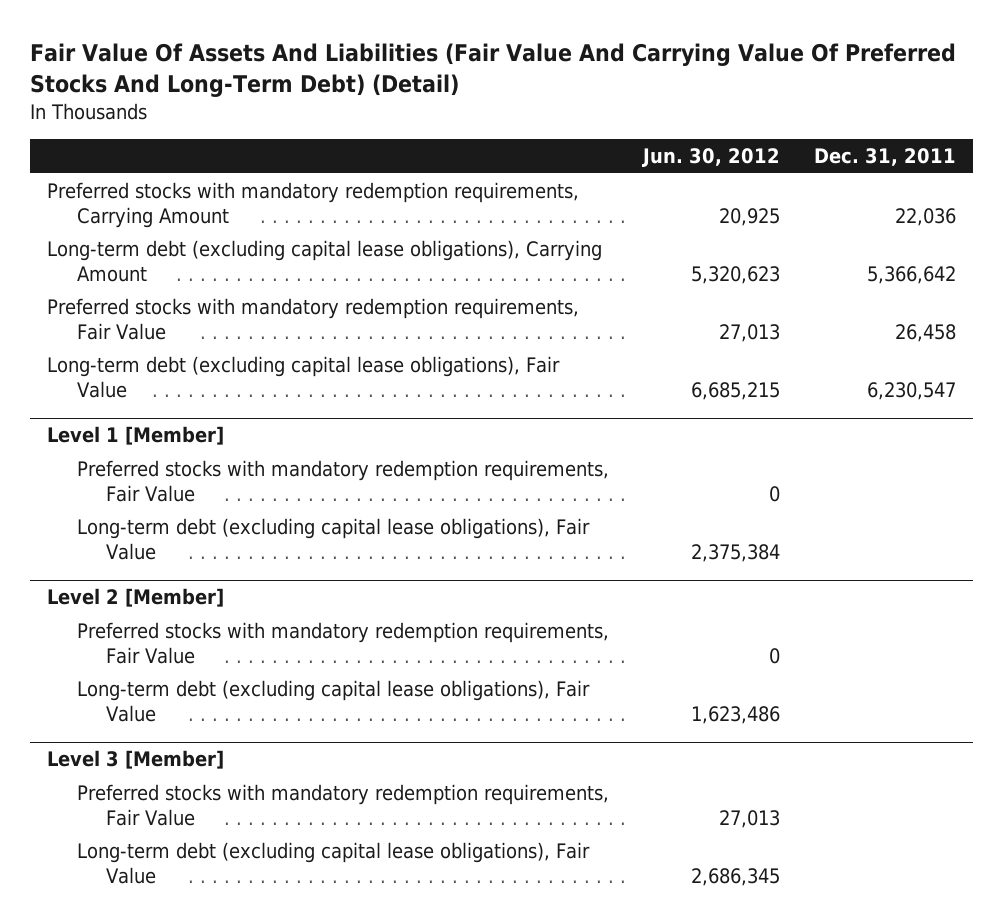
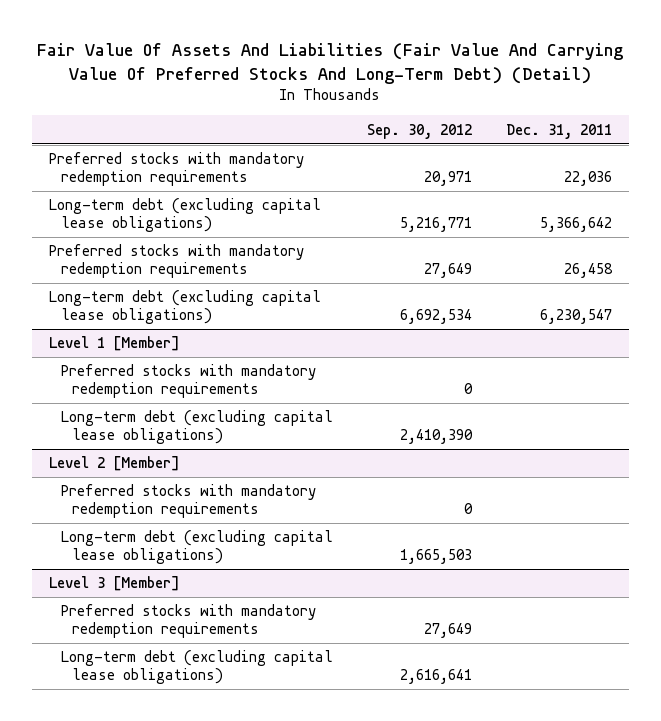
- | Jun. 30, 2012 | Dec. 31, 2011
+ | Sep. 30, 2012 | Dec. 31, 2011
- Preferred stocks with mandatory redemption requirements, Carrying Amount | 20,925 | 22,036
- Long-term debt (excluding capital lease obligations), Carrying Amount | 5,320,623 | 5,366,642
- Preferred stocks with mandatory redemption requirements, Fair Value | 27,013 | 26,458
- Long-term debt (excluding capital lease obligations), Fair Value | 6,685,215 | 6,230,547
+ Preferred stocks with mandatory redemption requirements | 20,971 | 22,036
+ Long-term debt (excluding capital lease obligations) | 5,216,771 | 5,366,642
+ Preferred stocks with mandatory redemption requirements | 27,649 | 26,458
+ Long-term debt (excluding capital lease obligations) | 6,692,534 | 6,230,547
@ Level 1 [Member]
- Preferred stocks with mandatory redemption requirements, Fair Value | 0 |
- Long-term debt (excluding capital lease obligations), Fair Value | 2,375,384 |
+ Preferred stocks with mandatory redemption requirements | 0 |
+ Long-term debt (excluding capital lease obligations) | 2,410,390 |
@ Level 2 [Member]
- Preferred stocks with mandatory redemption requirements, Fair Value | 0 |
- Long-term debt (excluding capital lease obligations), Fair Value | 1,623,486 |
+ Preferred stocks with mandatory redemption requirements | 0 |
+ Long-term debt (excluding capital lease obligations) | 1,665,503 |
@ Level 3 [Member]
- Preferred stocks with mandatory redemption requirements, Fair Value | 27,013 |
- Long-term debt (excluding capital lease obligations), Fair Value | 2,686,345 |
+ Preferred stocks with mandatory redemption requirements | 27,649 |
+ Long-term debt (excluding capital lease obligations) | 2,616,641 |

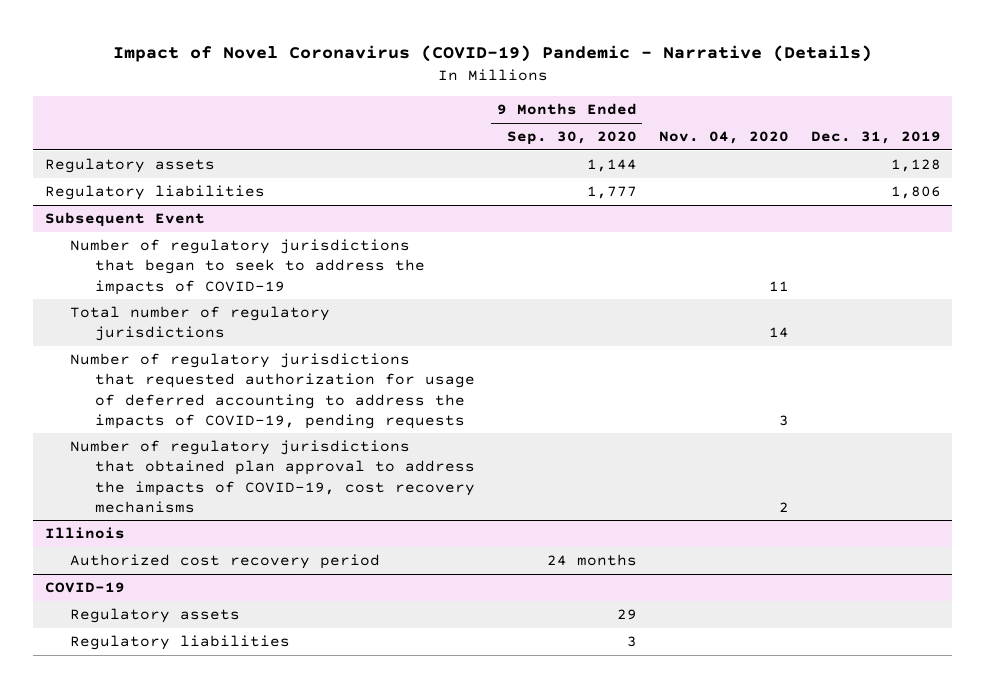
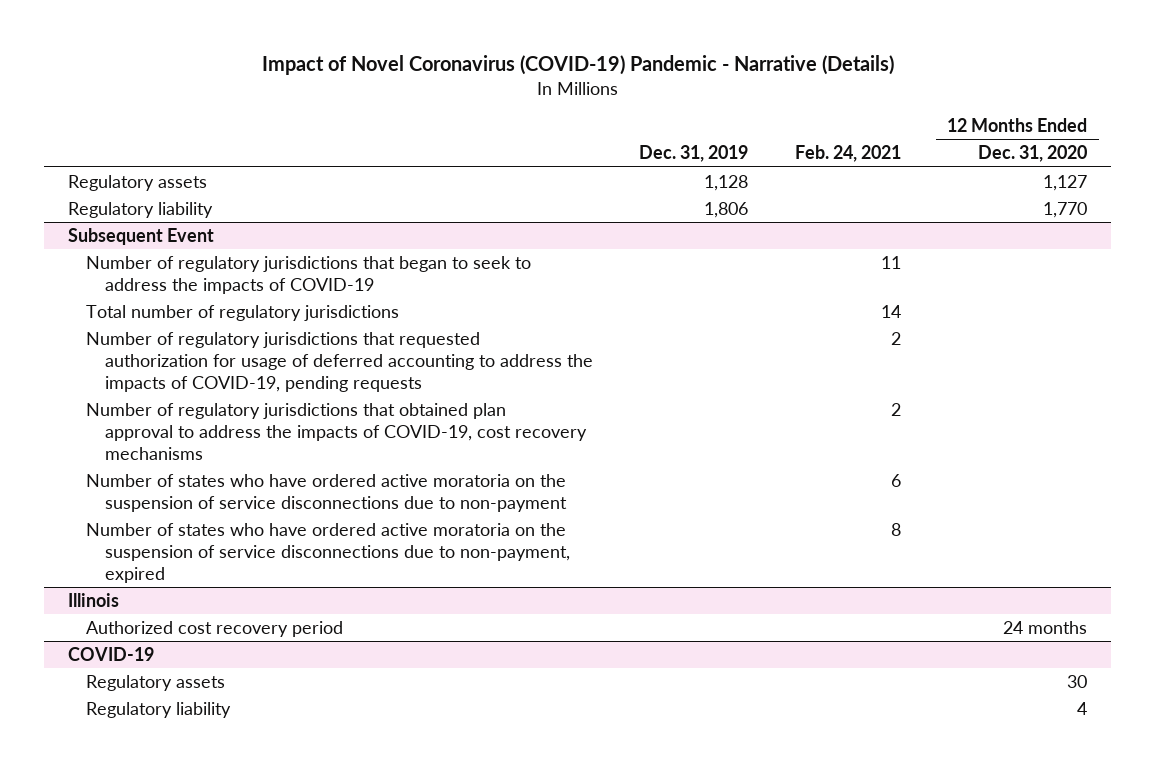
- | 9 Months Ended Sep. 30, 2020 | Nov. 04, 2020 | Dec. 31, 2019
+ | Dec. 31, 2019 | Feb. 24, 2021 | 12 Months Ended Dec. 31, 2020
- Regulatory liabilities | 1,777 | | 1,806
+ Regulatory liability | 1,806 | | 1,770
@ Subsequent Event
+ Number of states who have ordered active moratoria on the suspension of service disconnections due to non-payment | | 6 |
+ Number of states who have ordered active moratoria on the suspension of service disconnections due to non-payment, expired | | 8 |
@ COVID-19
- Regulatory liabilities | 3 | |
+ Regulatory liability | | | 4

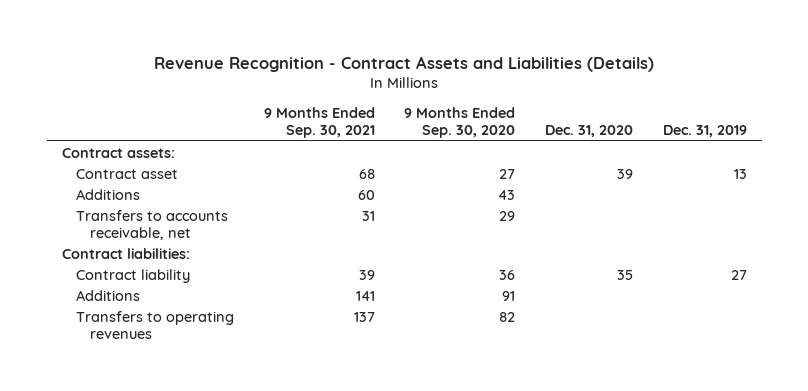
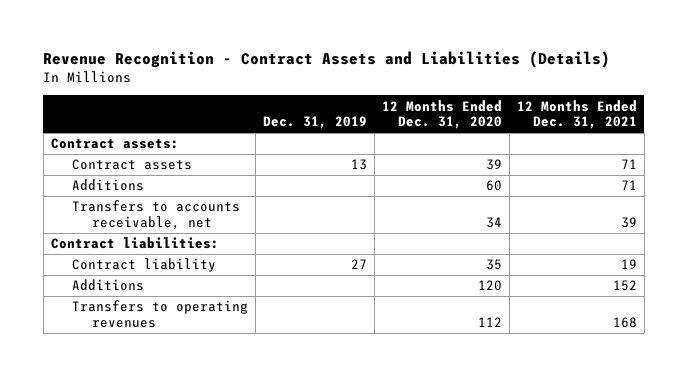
- | 9 Months Ended Sep. 30, 2021 | 9 Months Ended Sep. 30, 2020 | Dec. 31, 2020 | Dec. 31, 2019
+ | Dec. 31, 2019 | 12 Months Ended Dec. 31, 2020 | 12 Months Ended Dec. 31, 2021
- Contract asset | 68 | 27 | 39 | 13
+ Contract assets | 13 | 39 | 71

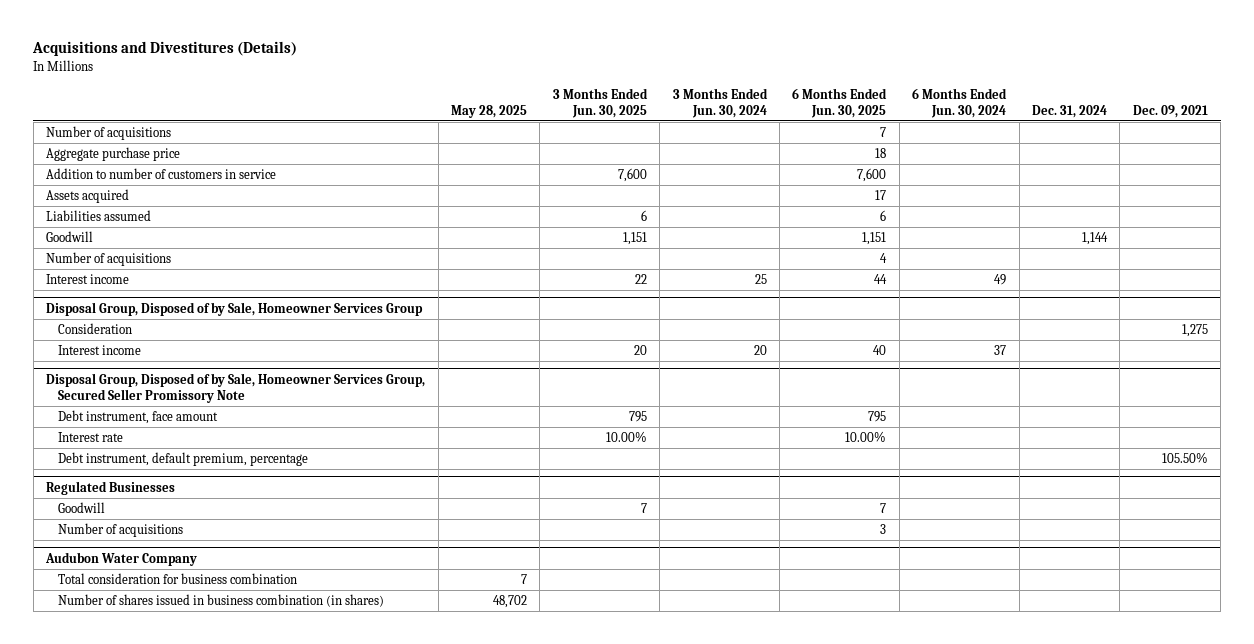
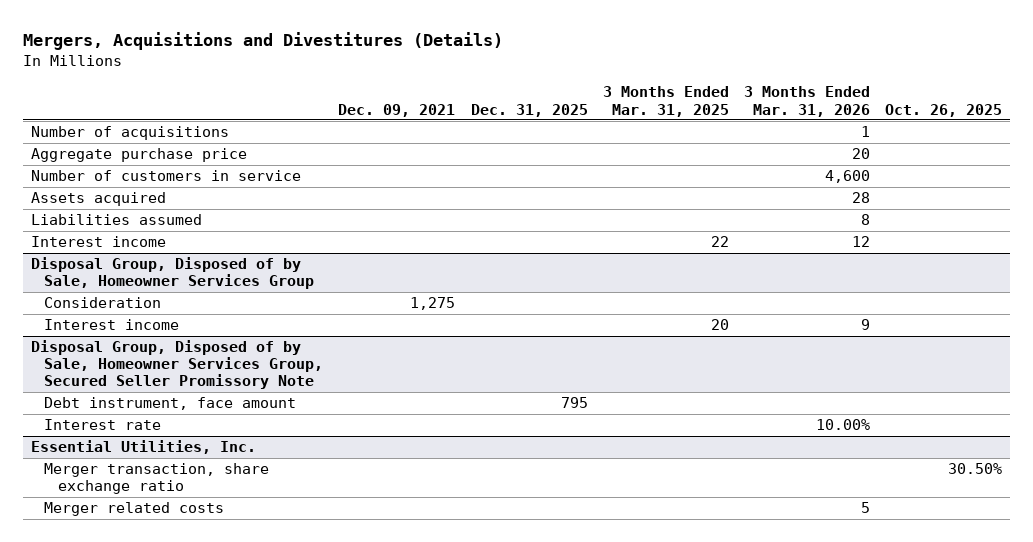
- Acquisitions and Divestitures (Details)
+ Mergers, Acquisitions and Divestitures (Details)
- | May 28, 2025 | 3 Months Ended Jun. 30, 2025 | 3 Months Ended Jun. 30, 2024 | 6 Months Ended Jun. 30, 2025 | 6 Months Ended Jun. 30, 2024 | Dec. 31, 2024 | Dec. 09, 2021
+ | Dec. 09, 2021 | Dec. 31, 2025 | 3 Months Ended Mar. 31, 2025 | 3 Months Ended Mar. 31, 2026 | Oct. 26, 2025
- Addition to number of customers in service | | 7,600 | | 7,600 | | |
+ Number of customers in service | | | | 4,600 |
- Goodwill | | 1,151 | | 1,151 | | 1,144 |
- Number of acquisitions | | | | 4 | | |
@ Disposal Group, Disposed of by Sale, Homeowner Services Group, Secured Seller Promissory Note
- Debt instrument, default premium, percentage | | | | | | | 105.50%
- Regulated Businesses
- Goodwill | | 7 | | 7 | | |
- Number of acquisitions | | | | 3 | | |
- Audubon Water Company
- Total consideration for business combination | 7 | | | | | |
- Number of shares issued in business combination (in shares) | 48,702 | | | | | |
+ Essential Utilities, Inc.
+ Merger transaction, share exchange ratio | | | | | 30.50%
+ Merger related costs | | | | 5 |

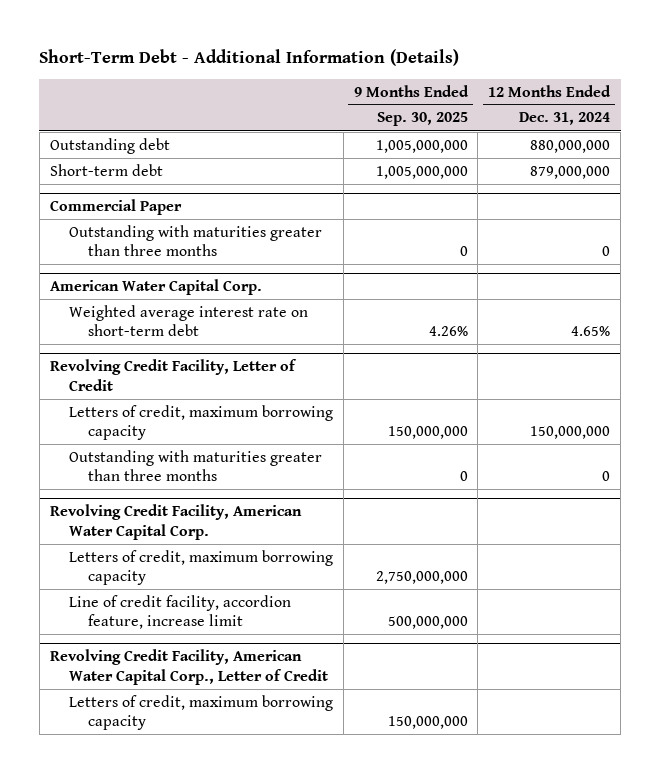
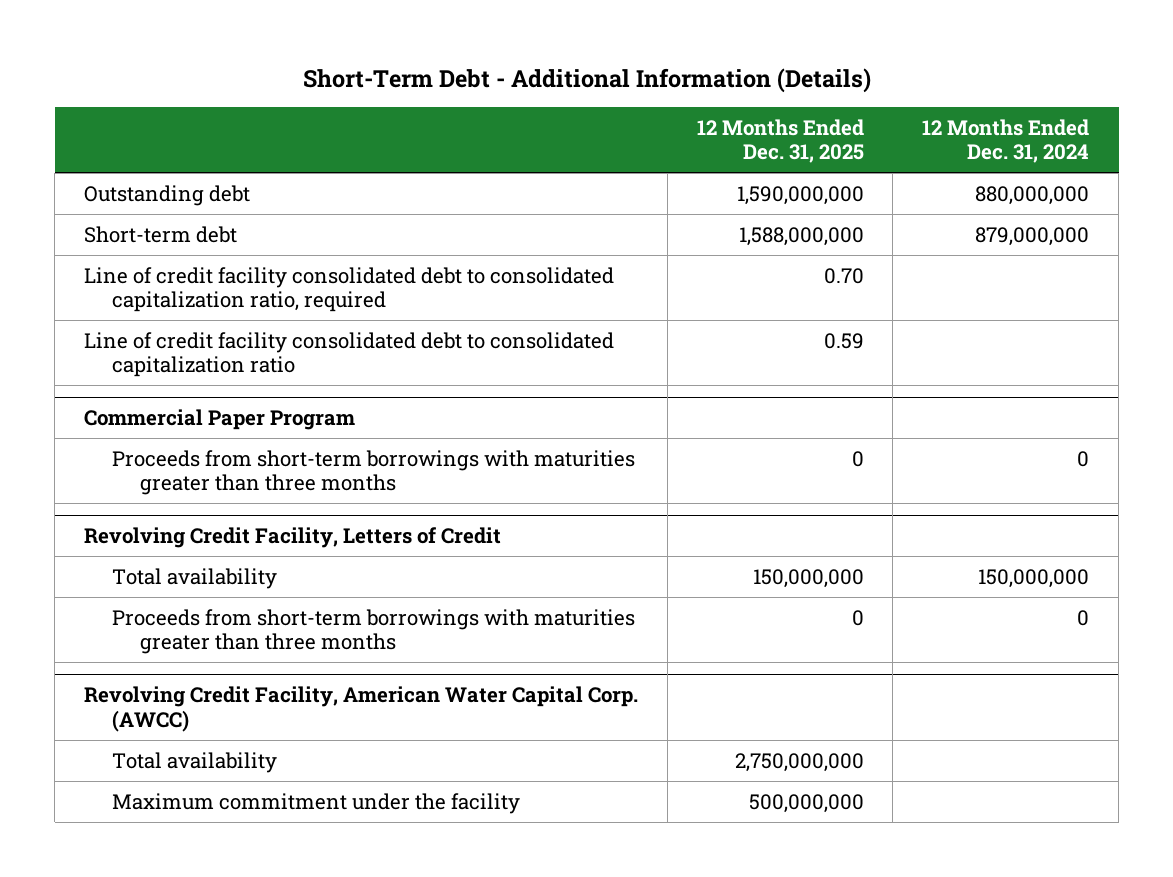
- | 9 Months Ended Sep. 30, 2025 | 12 Months Ended Dec. 31, 2024
+ | 12 Months Ended Dec. 31, 2025 | 12 Months Ended Dec. 31, 2024
- Commercial Paper
- Outstanding with maturities greater than three months | 0 | 0
- American Water Capital Corp.
- Weighted average interest rate on short-term debt | 4.26% | 4.65%
- Revolving Credit Facility, Letter of Credit
- Letters of credit, maximum borrowing capacity | 150,000,000 | 150,000,000
- Outstanding with maturities greater than three months | 0 | 0
- Revolving Credit Facility, American Water Capital Corp.
- Letters of credit, maximum borrowing capacity | 2,750,000,000 |
- Line of credit facility, accordion feature, increase limit | 500,000,000 |
- Revolving Credit Facility, American Water Capital Corp., Letter of Credit
- Letters of credit, maximum borrowing capacity | 150,000,000 |
+ Line of credit facility consolidated debt to consolidated capitalization ratio, required | 0.70 |
+ Line of credit facility consolidated debt to consolidated capitalization ratio | 0.59 |
+ Commercial Paper Program
+ Proceeds from short-term borrowings with maturities greater than three months | 0 | 0
+ Revolving Credit Facility, Letters of Credit
+ Total availability | 150,000,000 | 150,000,000
+ Proceeds from short-term borrowings with maturities greater than three months | 0 | 0
+ Revolving Credit Facility, American Water Capital Corp. (AWCC)
+ Total availability | 2,750,000,000 |
+ Maximum commitment under the facility | 500,000,000 |

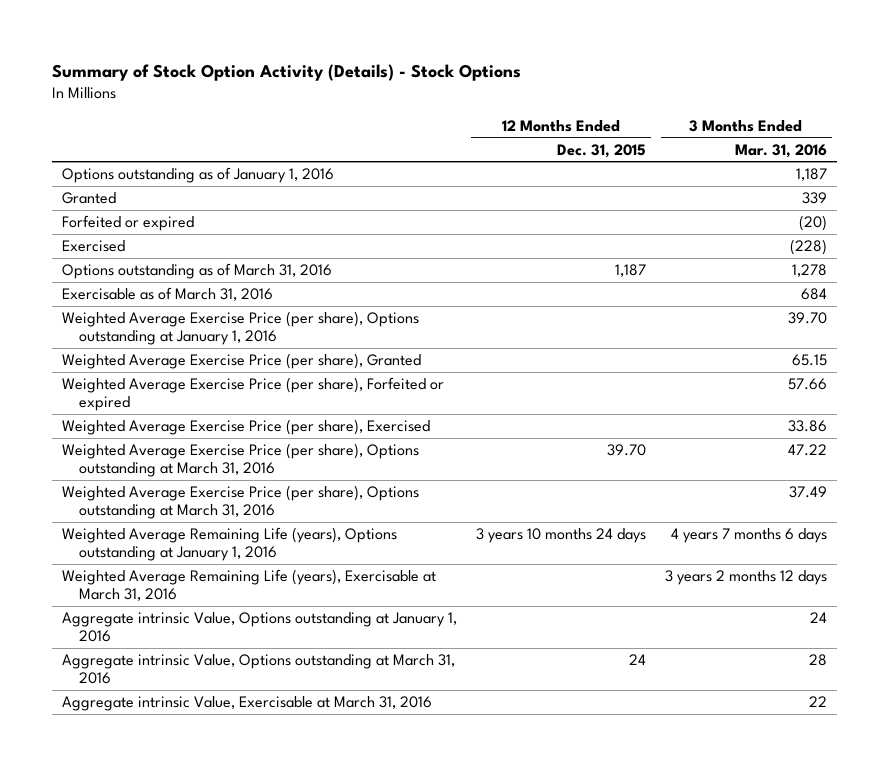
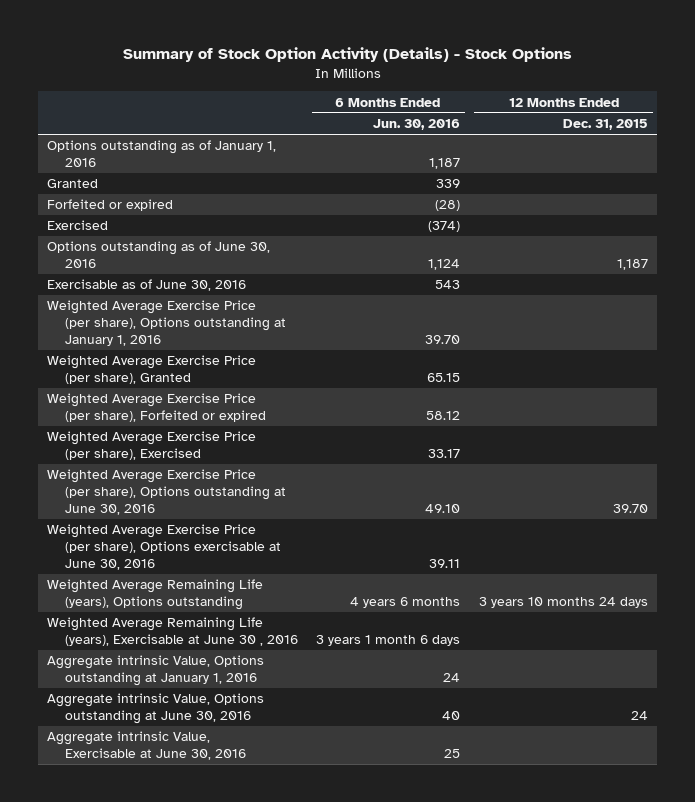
- | 12 Months Ended Dec. 31, 2015 | 3 Months Ended Mar. 31, 2016
+ | 6 Months Ended Jun. 30, 2016 | 12 Months Ended Dec. 31, 2015
- Options outstanding as of March 31, 2016 | 1,187 | 1,278
- Exercisable as of March 31, 2016 | | 684
+ Options outstanding as of June 30, 2016 | 1,124 | 1,187
+ Exercisable as of June 30, 2016 | 543 |
- Weighted Average Exercise Price (per share), Options outstanding at March 31, 2016 | 39.70 | 47.22
- Weighted Average Exercise Price (per share), Options outstanding at March 31, 2016 | | 37.49
- Weighted Average Remaining Life (years), Options outstanding at January 1, 2016 | 3 years 10 months 24 days | 4 years 7 months 6 days
- Weighted Average Remaining Life (years), Exercisable at March 31, 2016 | | 3 years 2 months 12 days
+ Weighted Average Exercise Price (per share), Options outstanding at June 30, 2016 | 49.10 | 39.70
+ Weighted Average Exercise Price (per share), Options exercisable at June 30, 2016 | 39.11 |
+ Weighted Average Remaining Life (years), Options outstanding | 4 years 6 months | 3 years 10 months 24 days
+ Weighted Average Remaining Life (years), Exercisable at June 30 , 2016 | 3 years 1 month 6 days |
- Aggregate intrinsic Value, Options outstanding at March 31, 2016 | 24 | 28
- Aggregate intrinsic Value, Exercisable at March 31, 2016 | | 22
+ Aggregate intrinsic Value, Options outstanding at June 30, 2016 | 40 | 24
+ Aggregate intrinsic Value, Exercisable at June 30, 2016 | 25 |

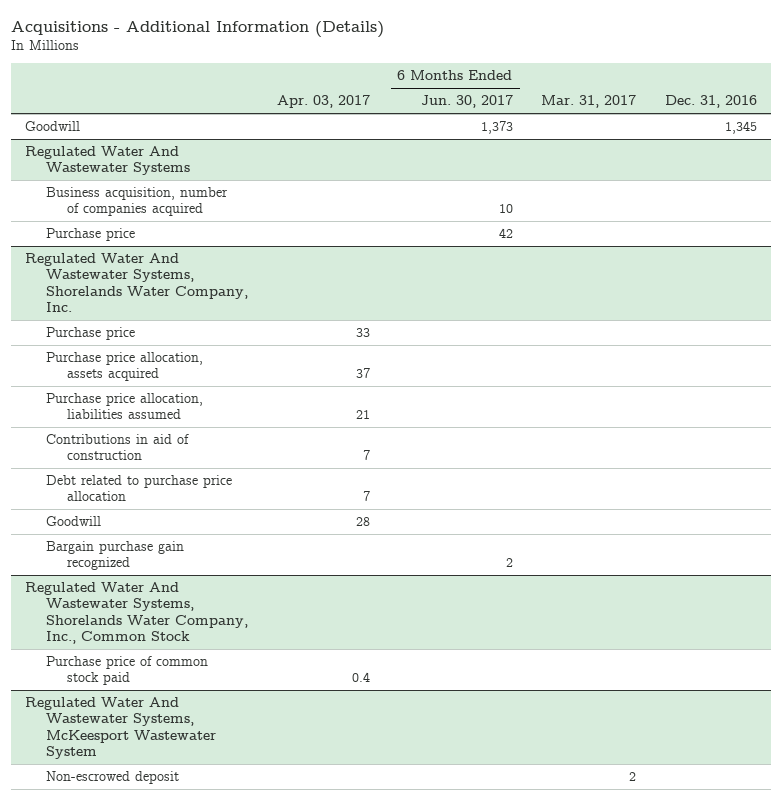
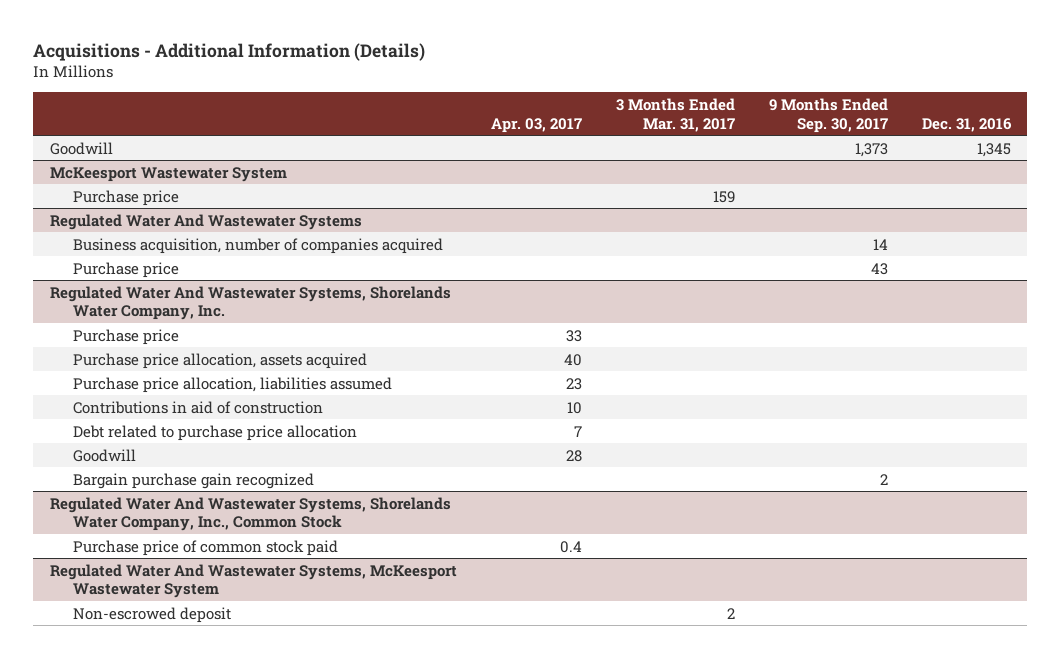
- | Apr. 03, 2017 | 6 Months Ended Jun. 30, 2017 | Mar. 31, 2017 | Dec. 31, 2016
+ | Apr. 03, 2017 | 3 Months Ended Mar. 31, 2017 | 9 Months Ended Sep. 30, 2017 | Dec. 31, 2016
+ McKeesport Wastewater System
+ Purchase price | | 159 | |
@ Regulated Water And Wastewater Systems, Shorelands Water Company, Inc.
- Purchase price allocation, assets acquired | 37 | | |
- Purchase price allocation, liabilities assumed | 21 | | |
- Contributions in aid of construction | 7 | | |
+ Purchase price allocation, assets acquired | 40 | | |
+ Purchase price allocation, liabilities assumed | 23 | | |
+ Contributions in aid of construction | 10 | | |

